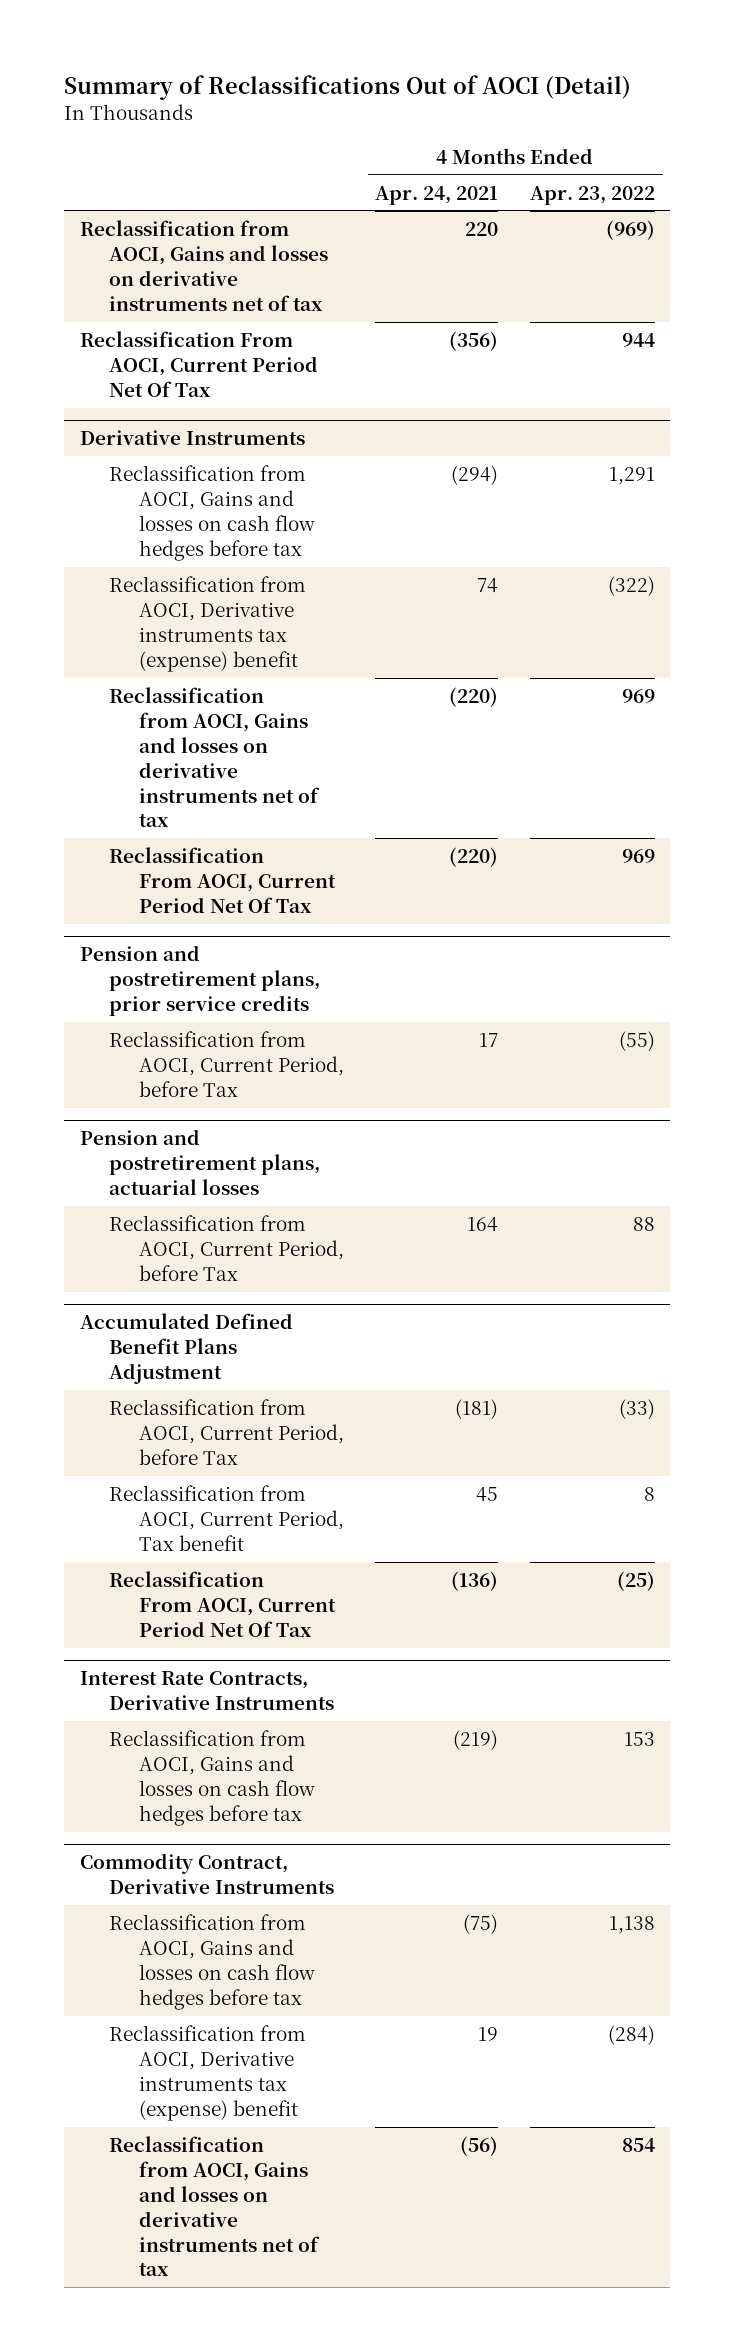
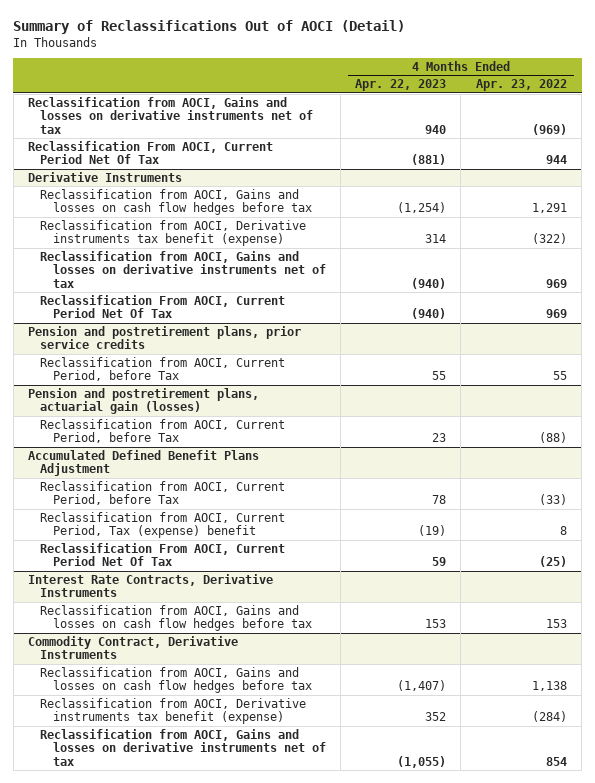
- | 4 Months Ended Apr. 24, 2021 | 4 Months Ended Apr. 23, 2022
+ | 4 Months Ended Apr. 22, 2023 | 4 Months Ended Apr. 23, 2022
@ Derivative Instruments
- Reclassification from AOCI, Derivative instruments tax (expense) benefit | 74 | (322)
+ Reclassification from AOCI, Derivative instruments tax benefit (expense) | 314 | (322)
@ Pension and postretirement plans, prior service credits
- Reclassification from AOCI, Current Period, before Tax | 17 | (55)
- Pension and postretirement plans, actuarial losses
- Reclassification from AOCI, Current Period, before Tax | 164 | 88
@ Pension and postretirement plans, prior service credits
+ Reclassification from AOCI, Current Period, before Tax | 55 | 55
+ Pension and postretirement plans, actuarial gain (losses)
+ Reclassification from AOCI, Current Period, before Tax | 23 | (88)
@ Accumulated Defined Benefit Plans Adjustment
- Reclassification from AOCI, Current Period, Tax benefit | 45 | 8
+ Reclassification from AOCI, Current Period, Tax (expense) benefit | (19) | 8
@ Commodity Contract, Derivative Instruments
- Reclassification from AOCI, Derivative instruments tax (expense) benefit | 19 | (284)
+ Reclassification from AOCI, Derivative instruments tax benefit (expense) | 352 | (284)

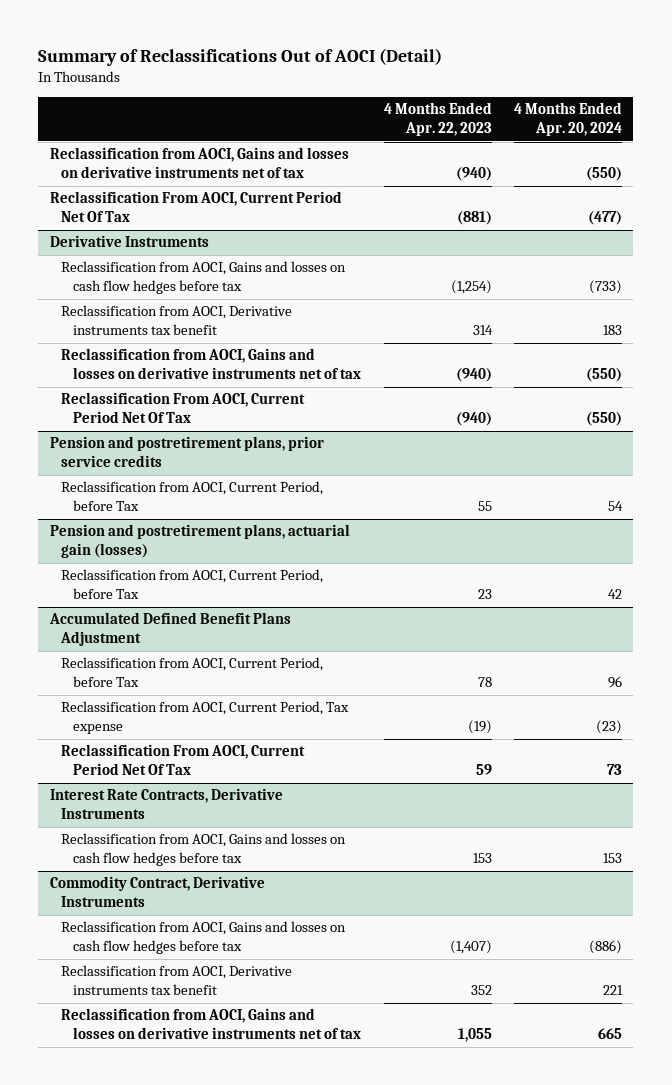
- | 4 Months Ended Apr. 22, 2023 | 4 Months Ended Apr. 23, 2022
+ | 4 Months Ended Apr. 22, 2023 | 4 Months Ended Apr. 20, 2024
- Reclassification from AOCI, Gains and losses on derivative instruments net of tax | 940 | (969)
+ Reclassification from AOCI, Gains and losses on derivative instruments net of tax | (940) | (550)
@ Derivative Instruments
- Reclassification from AOCI, Derivative instruments tax benefit (expense) | 314 | (322)
+ Reclassification from AOCI, Derivative instruments tax benefit | 314 | 183
@ Accumulated Defined Benefit Plans Adjustment
- Reclassification from AOCI, Current Period, Tax (expense) benefit | (19) | 8
+ Reclassification from AOCI, Current Period, Tax expense | (19) | (23)
@ Commodity Contract, Derivative Instruments
- Reclassification from AOCI, Derivative instruments tax benefit (expense) | 352 | (284)
- Reclassification from AOCI, Gains and losses on derivative instruments net of tax | (1,055) | 854
+ Reclassification from AOCI, Derivative instruments tax benefit | 352 | 221
+ Reclassification from AOCI, Gains and losses on derivative instruments net of tax | 1,055 | 665

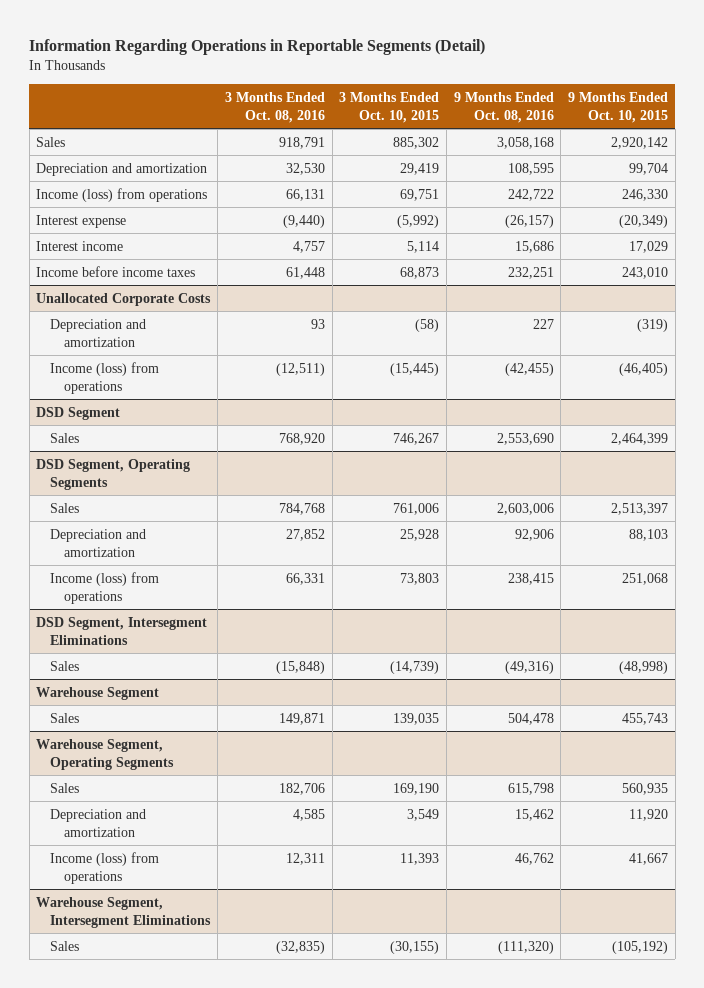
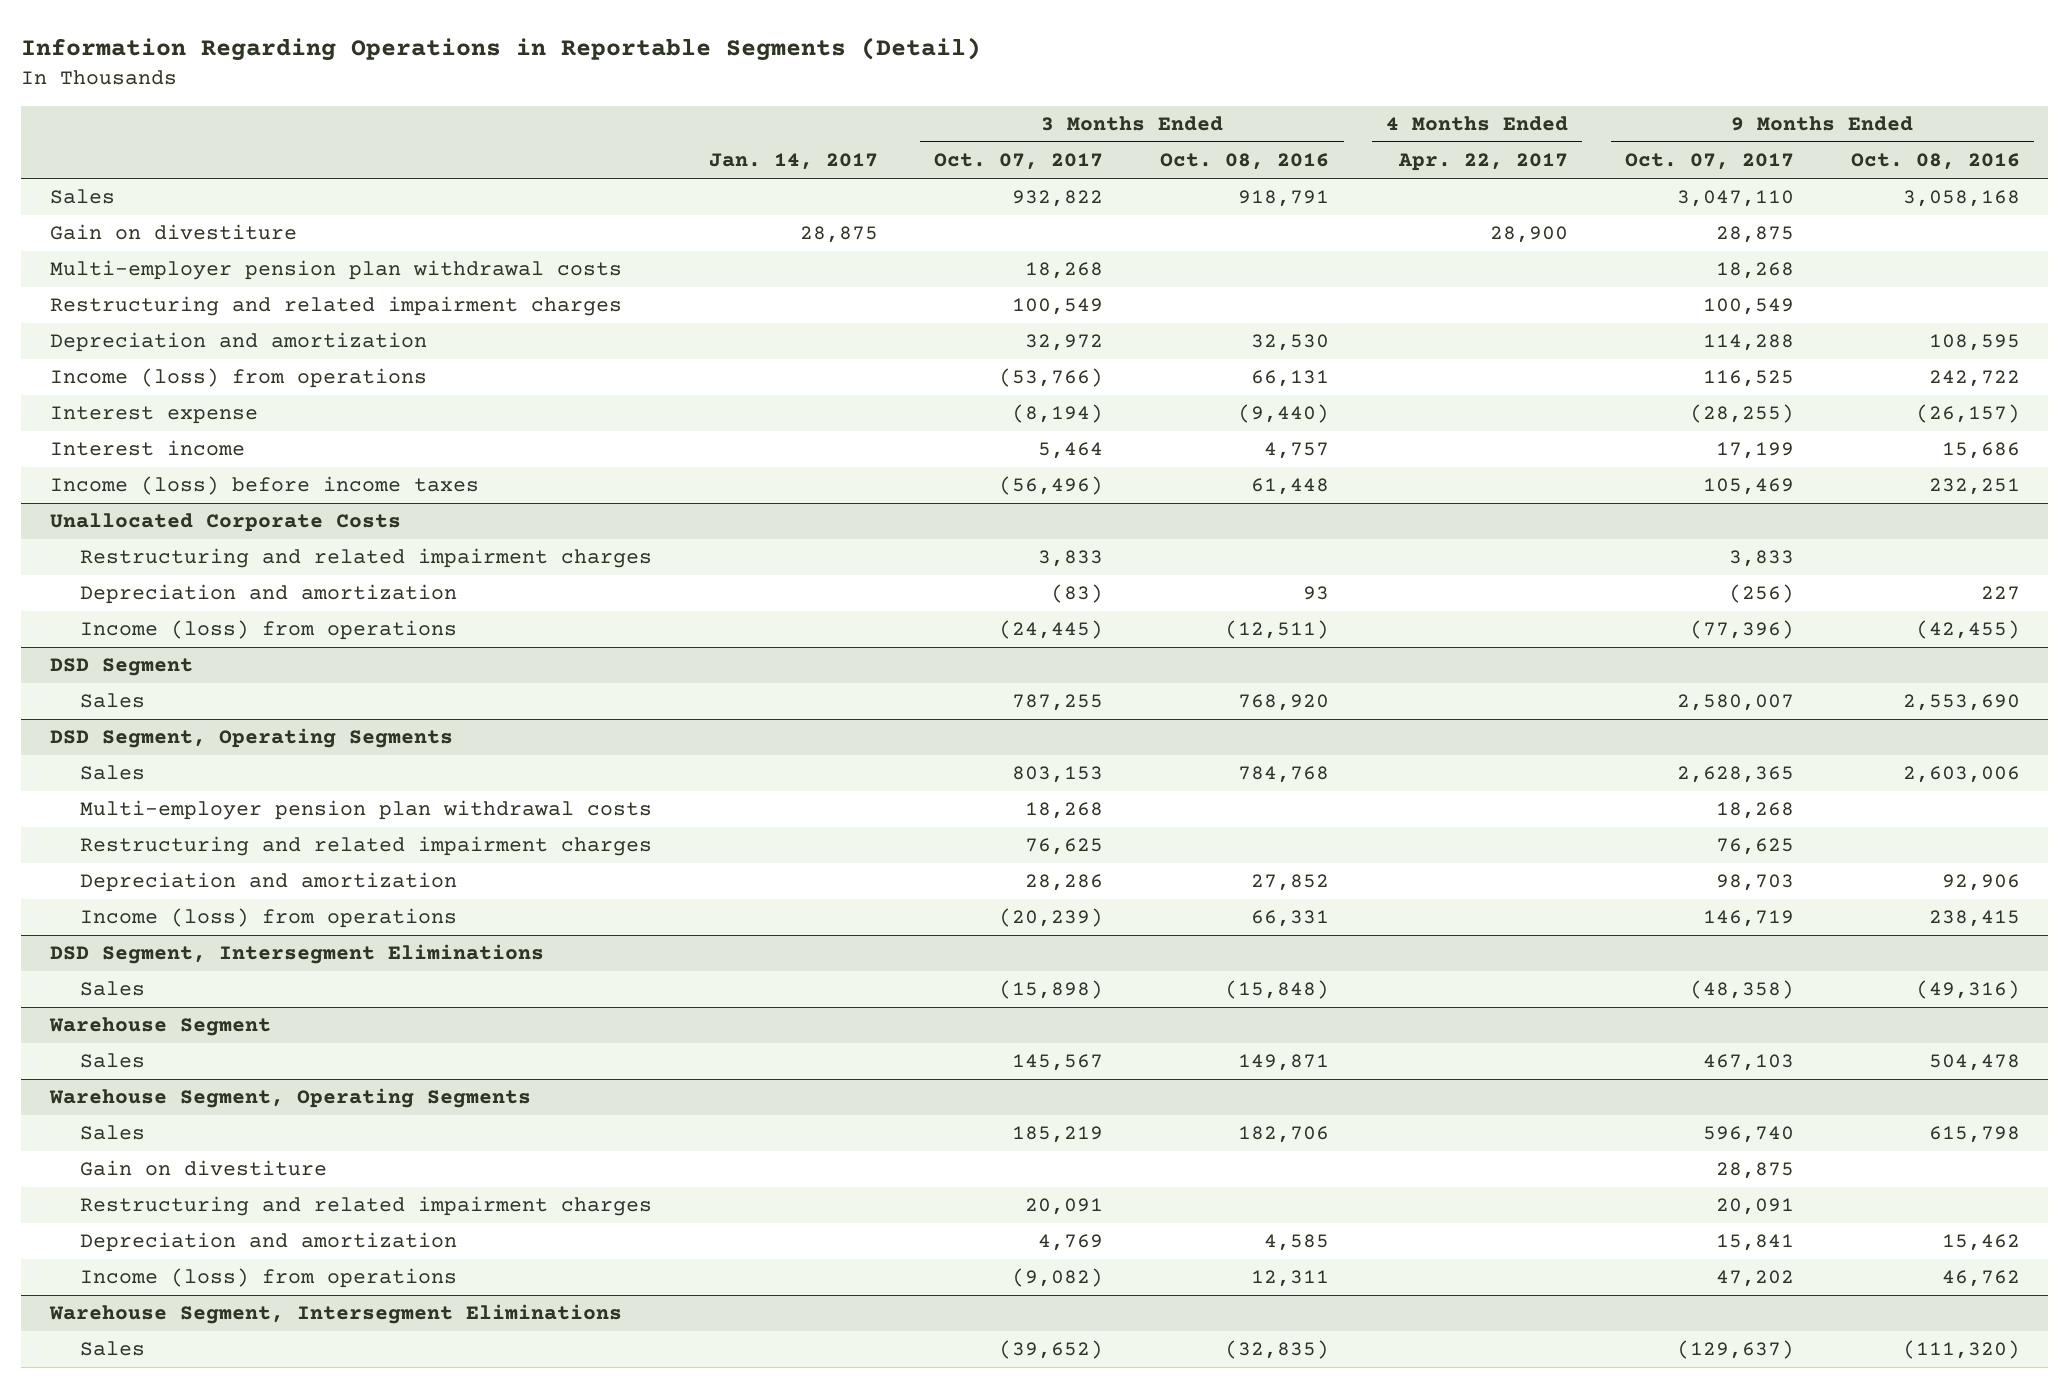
- | 3 Months Ended Oct. 08, 2016 | 3 Months Ended Oct. 10, 2015 | 9 Months Ended Oct. 08, 2016 | 9 Months Ended Oct. 10, 2015
+ | Jan. 14, 2017 | 3 Months Ended Oct. 07, 2017 | 3 Months Ended Oct. 08, 2016 | 4 Months Ended Apr. 22, 2017 | 9 Months Ended Oct. 07, 2017 | 9 Months Ended Oct. 08, 2016
+ Gain on divestiture | 28,875 | | | 28,900 | 28,875 |
+ Multi-employer pension plan withdrawal costs | | 18,268 | | | 18,268 |
+ Restructuring and related impairment charges | | 100,549 | | | 100,549 |
- Income before income taxes | 61,448 | 68,873 | 232,251 | 243,010
+ Income (loss) before income taxes | | (56,496) | 61,448 | | 105,469 | 232,251
@ Unallocated Corporate Costs
+ Restructuring and related impairment charges | | 3,833 | | | 3,833 |
@ DSD Segment, Operating Segments
+ Multi-employer pension plan withdrawal costs | | 18,268 | | | 18,268 |
+ Restructuring and related impairment charges | | 76,625 | | | 76,625 |
@ Warehouse Segment, Operating Segments
+ Gain on divestiture | | | | | 28,875 |
+ Restructuring and related impairment charges | | 20,091 | | | 20,091 |

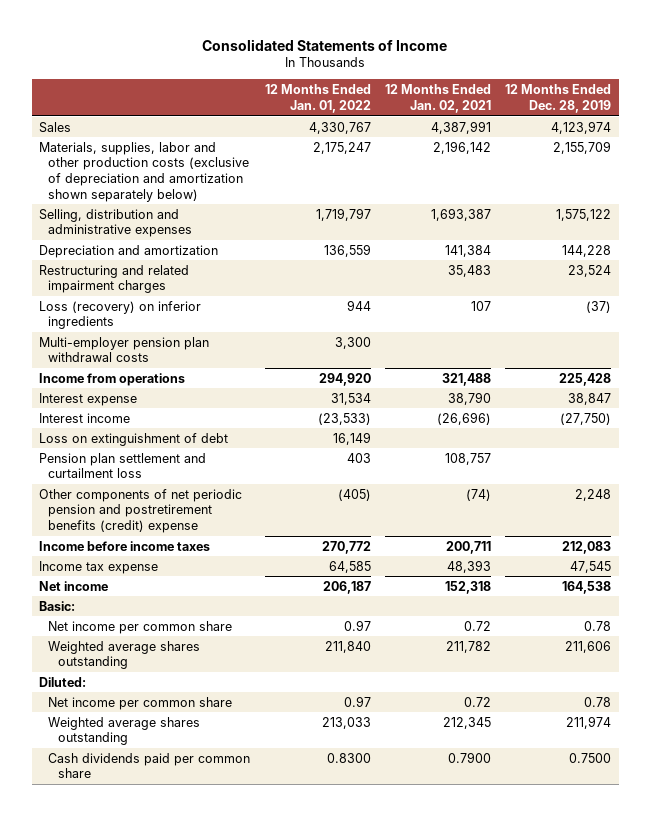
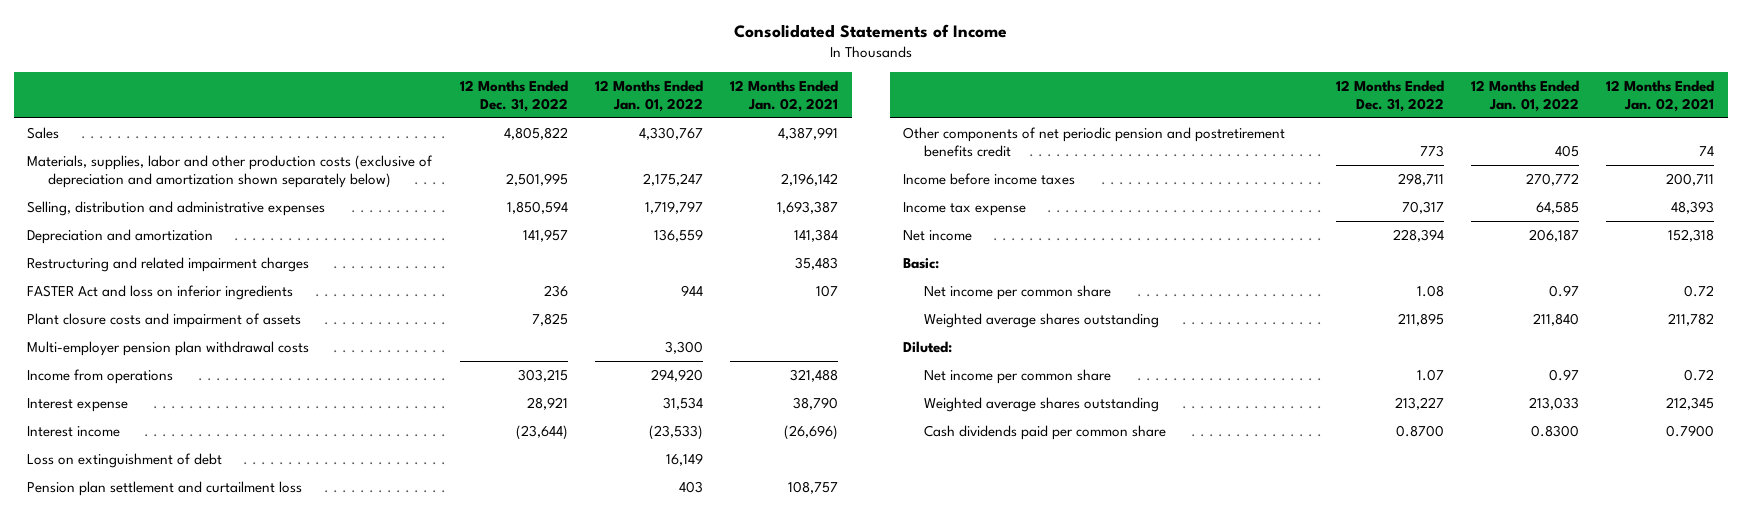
- | 12 Months Ended Jan. 01, 2022 | 12 Months Ended Jan. 02, 2021 | 12 Months Ended Dec. 28, 2019
+ | 12 Months Ended Dec. 31, 2022 | 12 Months Ended Jan. 01, 2022 | 12 Months Ended Jan. 02, 2021
- Loss (recovery) on inferior ingredients | 944 | 107 | (37)
+ FASTER Act and loss on inferior ingredients | 236 | 944 | 107
+ Plant closure costs and impairment of assets | 7,825 | |
- Other components of net periodic pension and postretirement benefits (credit) expense | (405) | (74) | 2,248
+ Other components of net periodic pension and postretirement benefits credit | 773 | 405 | 74

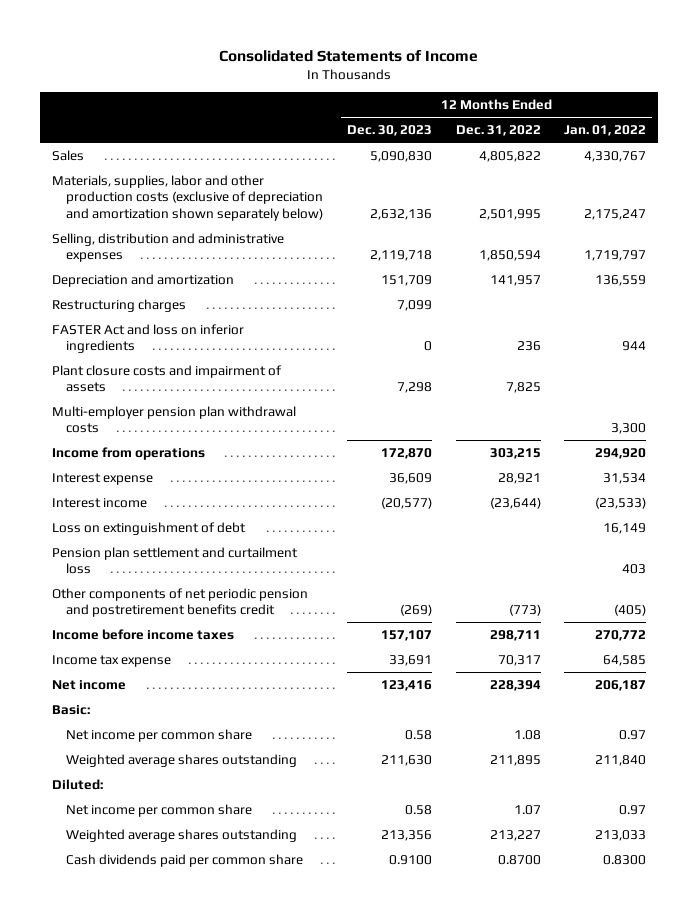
- | 12 Months Ended Dec. 31, 2022 | 12 Months Ended Jan. 01, 2022 | 12 Months Ended Jan. 02, 2021
+ | 12 Months Ended Dec. 30, 2023 | 12 Months Ended Dec. 31, 2022 | 12 Months Ended Jan. 01, 2022
- Restructuring and related impairment charges | | | 35,483
+ Restructuring charges | 7,099 | |
- Other components of net periodic pension and postretirement benefits credit | 773 | 405 | 74
+ Other components of net periodic pension and postretirement benefits credit | (269) | (773) | (405)

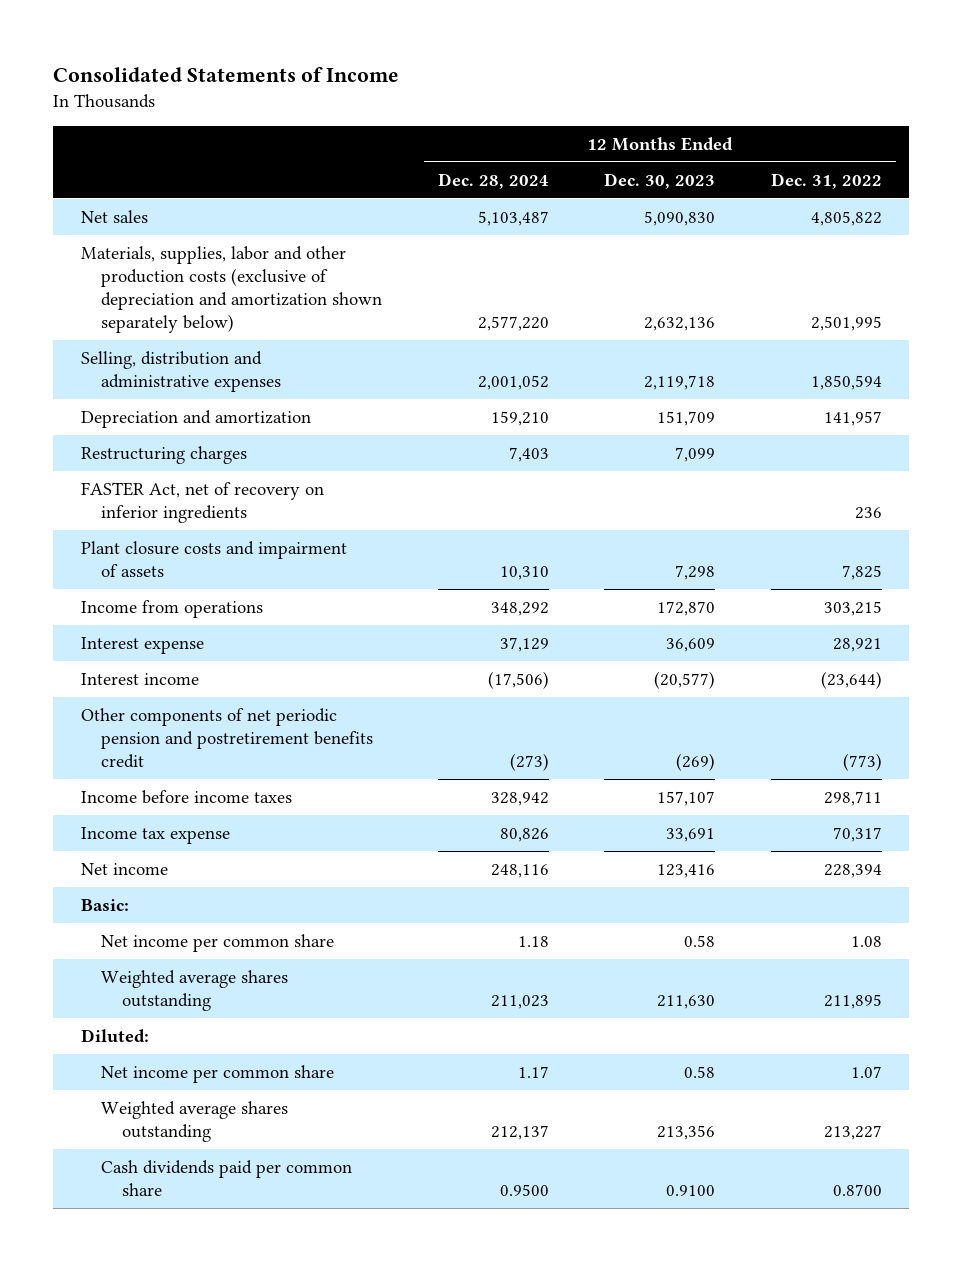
- | 12 Months Ended Dec. 30, 2023 | 12 Months Ended Dec. 31, 2022 | 12 Months Ended Jan. 01, 2022
+ | 12 Months Ended Dec. 28, 2024 | 12 Months Ended Dec. 30, 2023 | 12 Months Ended Dec. 31, 2022
- Sales | 5,090,830 | 4,805,822 | 4,330,767
+ Net sales | 5,103,487 | 5,090,830 | 4,805,822
- FASTER Act and loss on inferior ingredients | 0 | 236 | 944
+ FASTER Act, net of recovery on inferior ingredients | | | 236
- Multi-employer pension plan withdrawal costs | | | 3,300
- Loss on extinguishment of debt | | | 16,149
- Pension plan settlement and curtailment loss | | | 403

